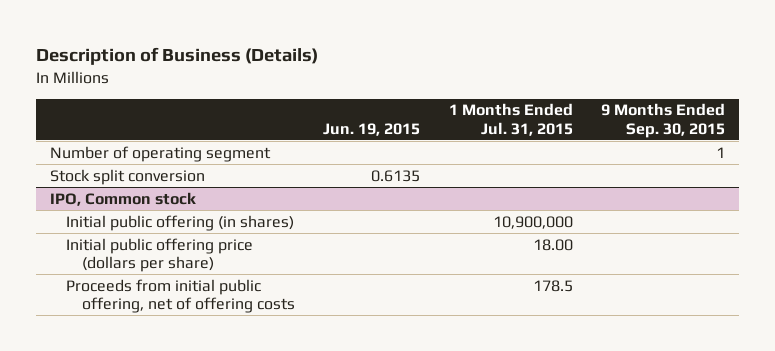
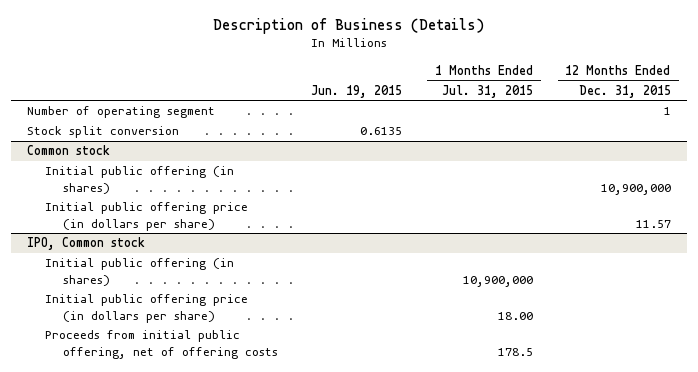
- | Jun. 19, 2015 | 1 Months Ended Jul. 31, 2015 | 9 Months Ended Sep. 30, 2015
+ | Jun. 19, 2015 | 1 Months Ended Jul. 31, 2015 | 12 Months Ended Dec. 31, 2015
+ Common stock
+ Initial public offering (in shares) | | | 10,900,000
+ Initial public offering price (in dollars per share) | | | 11.57
@ IPO, Common stock
- Initial public offering price (dollars per share) | | 18.00 |
+ Initial public offering price (in dollars per share) | | 18.00 |

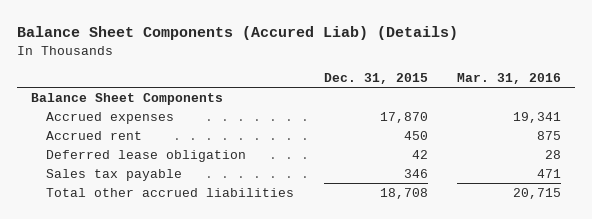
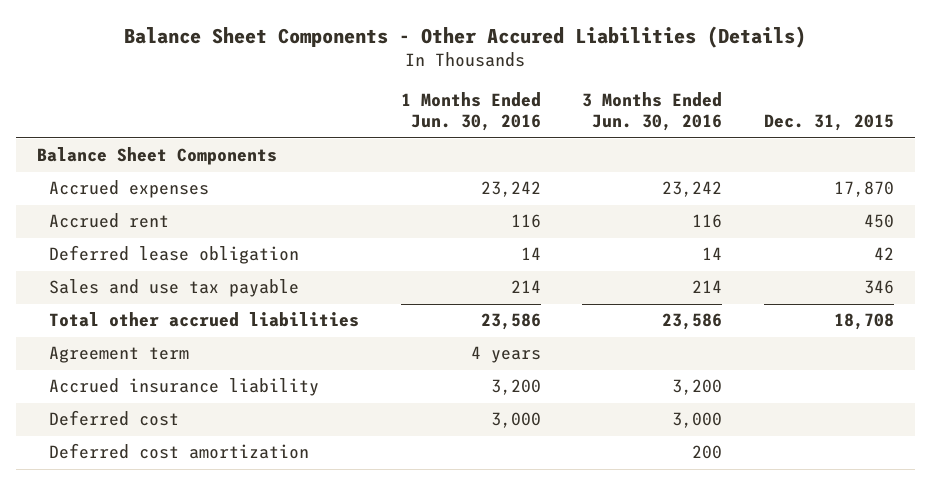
- Balance Sheet Components (Accured Liab) (Details)
+ Balance Sheet Components - Other Accured Liabilities (Details)
- | Dec. 31, 2015 | Mar. 31, 2016
+ | 1 Months Ended Jun. 30, 2016 | 3 Months Ended Jun. 30, 2016 | Dec. 31, 2015
- Sales tax payable | 346 | 471
+ Sales and use tax payable | 214 | 214 | 346
+ Agreement term | 4 years | |
+ Accrued insurance liability | 3,200 | 3,200 |
+ Deferred cost | 3,000 | 3,000 |
+ Deferred cost amortization | | 200 |

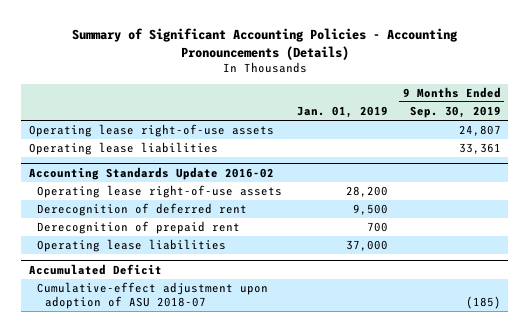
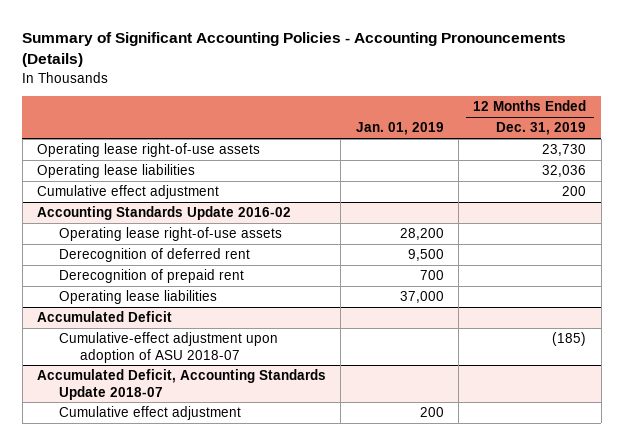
- | Jan. 01, 2019 | 9 Months Ended Sep. 30, 2019
+ | Jan. 01, 2019 | 12 Months Ended Dec. 31, 2019
+ Cumulative effect adjustment | | 200
+ Accumulated Deficit, Accounting Standards Update 2018-07
+ Cumulative effect adjustment | 200 |

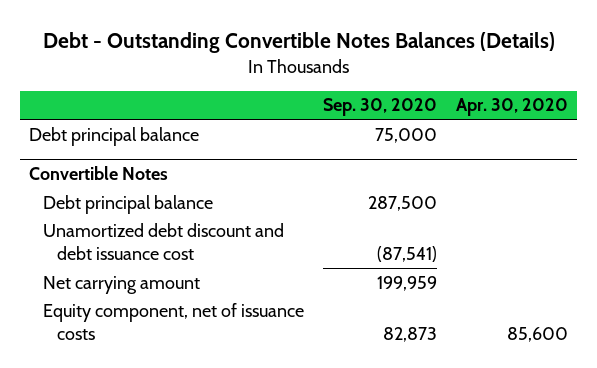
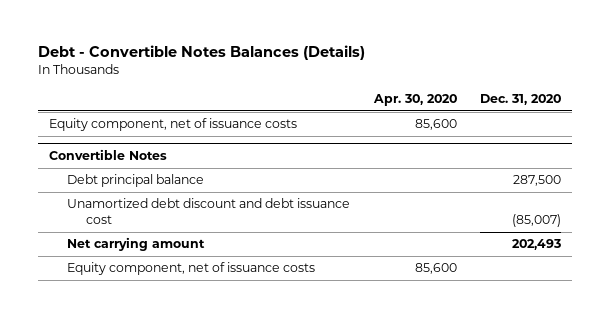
- Debt - Outstanding Convertible Notes Balances (Details)
+ Debt - Convertible Notes Balances (Details)
- | Sep. 30, 2020 | Apr. 30, 2020
+ | Apr. 30, 2020 | Dec. 31, 2020
- Debt principal balance | 75,000 |
+ Equity component, net of issuance costs | 85,600 |

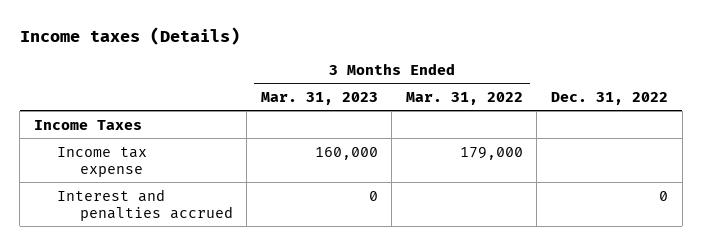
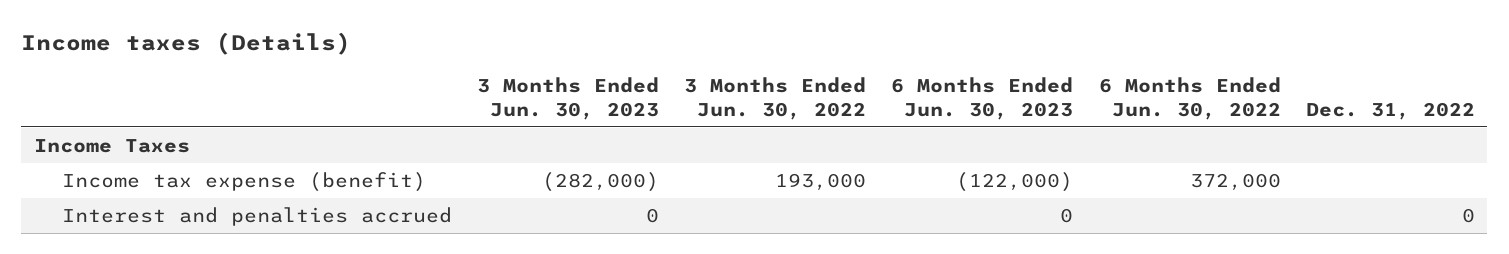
- | 3 Months Ended Mar. 31, 2023 | 3 Months Ended Mar. 31, 2022 | Dec. 31, 2022
+ | 3 Months Ended Jun. 30, 2023 | 3 Months Ended Jun. 30, 2022 | 6 Months Ended Jun. 30, 2023 | 6 Months Ended Jun. 30, 2022 | Dec. 31, 2022
- Income tax expense | 160,000 | 179,000 |
+ Income tax expense (benefit) | (282,000) | 193,000 | (122,000) | 372,000 |

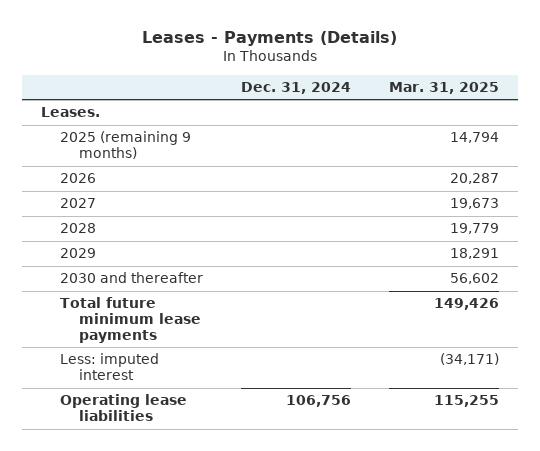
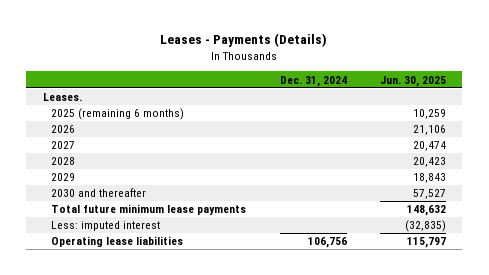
- | Dec. 31, 2024 | Mar. 31, 2025
+ | Dec. 31, 2024 | Jun. 30, 2025
- 2025 (remaining 9 months) | | 14,794
+ 2025 (remaining 6 months) | | 10,259

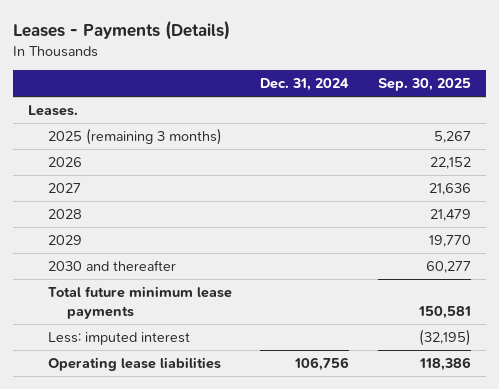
- | Dec. 31, 2024 | Jun. 30, 2025
+ | Dec. 31, 2024 | Sep. 30, 2025
- 2025 (remaining 6 months) | | 10,259
+ 2025 (remaining 3 months) | | 5,267

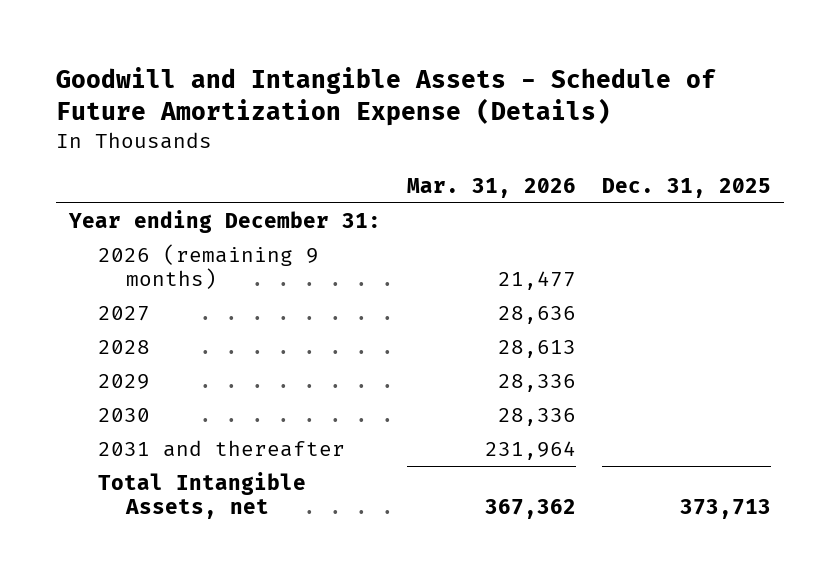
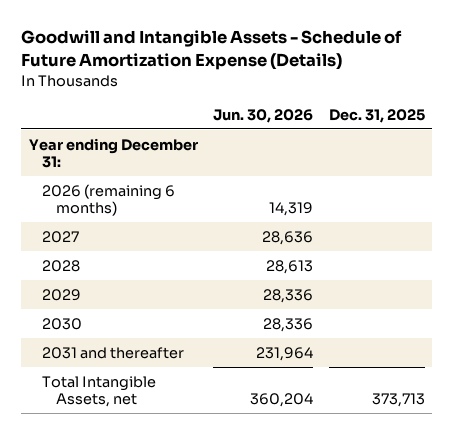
- | Mar. 31, 2026 | Dec. 31, 2025
+ | Jun. 30, 2026 | Dec. 31, 2025
- 2026 (remaining 9 months) | 21,477 |
+ 2026 (remaining 6 months) | 14,319 |

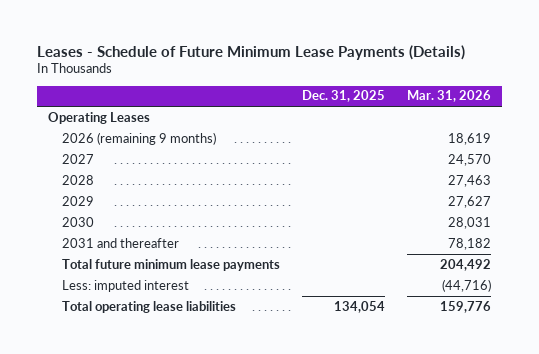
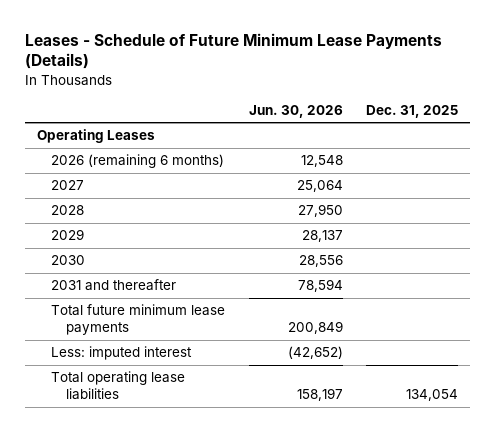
- | Dec. 31, 2025 | Mar. 31, 2026
+ | Jun. 30, 2026 | Dec. 31, 2025
- 2026 (remaining 9 months) | | 18,619
+ 2026 (remaining 6 months) | 12,548 |

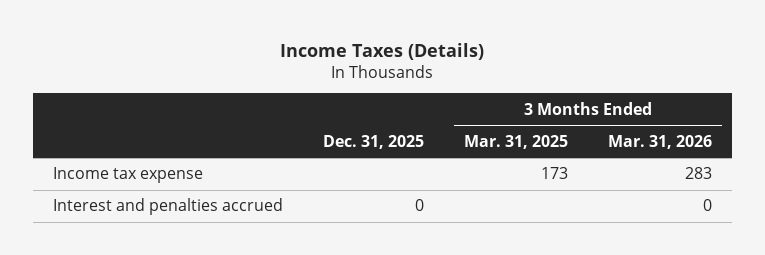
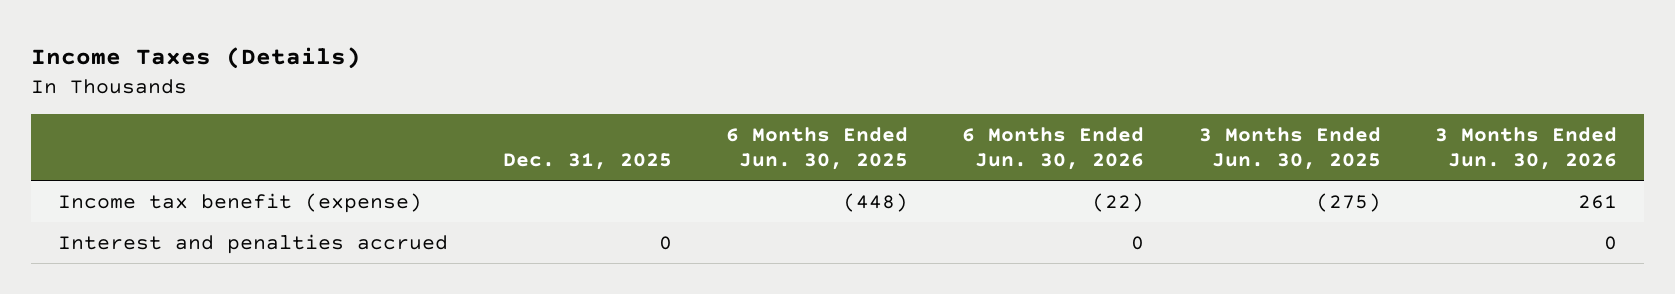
- | Dec. 31, 2025 | 3 Months Ended Mar. 31, 2025 | 3 Months Ended Mar. 31, 2026
+ | Dec. 31, 2025 | 6 Months Ended Jun. 30, 2025 | 6 Months Ended Jun. 30, 2026 | 3 Months Ended Jun. 30, 2025 | 3 Months Ended Jun. 30, 2026
- Income tax expense | | 173 | 283
+ Income tax benefit (expense) | | (448) | (22) | (275) | 261

